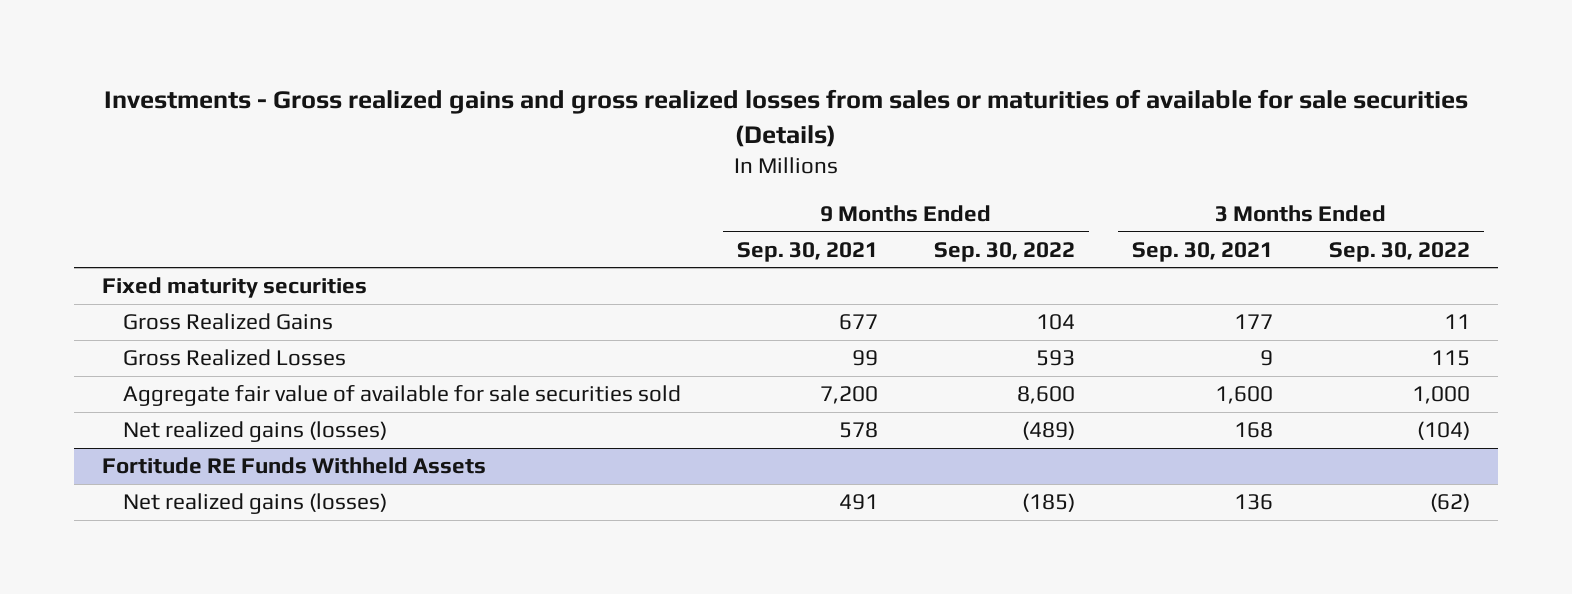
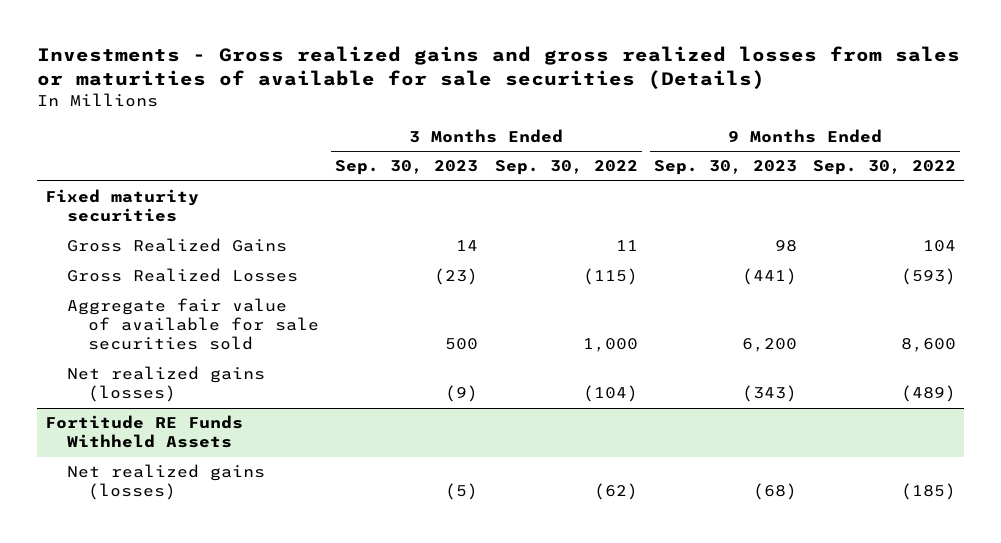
- | 9 Months Ended Sep. 30, 2021 | 9 Months Ended Sep. 30, 2022 | 3 Months Ended Sep. 30, 2021 | 3 Months Ended Sep. 30, 2022
+ | 3 Months Ended Sep. 30, 2023 | 3 Months Ended Sep. 30, 2022 | 9 Months Ended Sep. 30, 2023 | 9 Months Ended Sep. 30, 2022
- Gross Realized Losses | 99 | 593 | 9 | 115
+ Gross Realized Losses | (23) | (115) | (441) | (593)

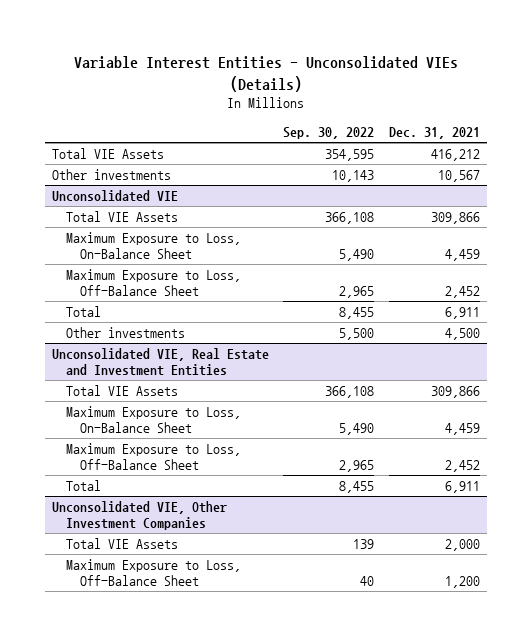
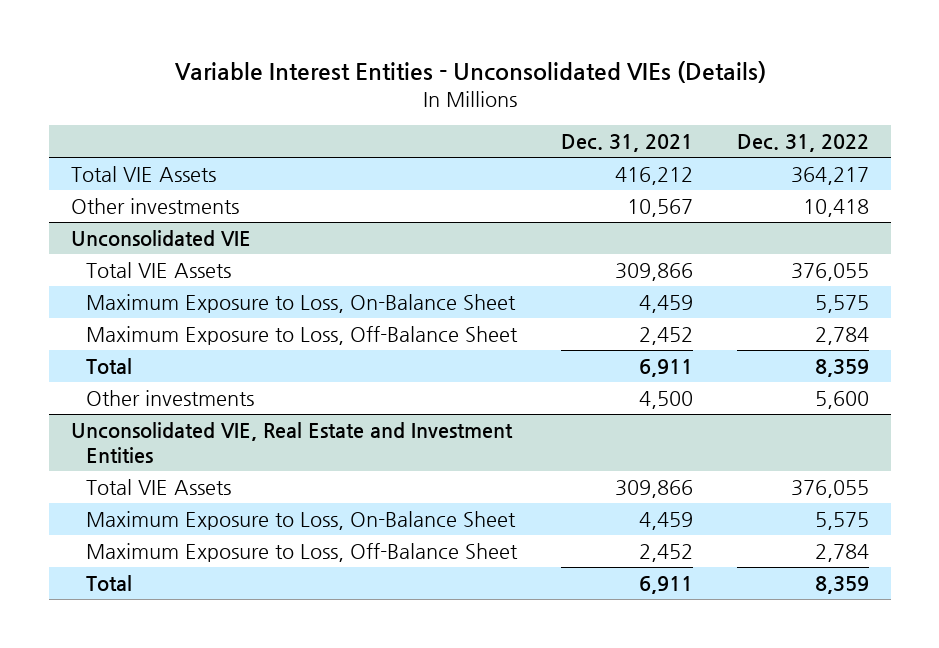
- | Sep. 30, 2022 | Dec. 31, 2021
+ | Dec. 31, 2021 | Dec. 31, 2022
- Unconsolidated VIE, Other Investment Companies
- Total VIE Assets | 139 | 2,000
- Maximum Exposure to Loss, Off-Balance Sheet | 40 | 1,200

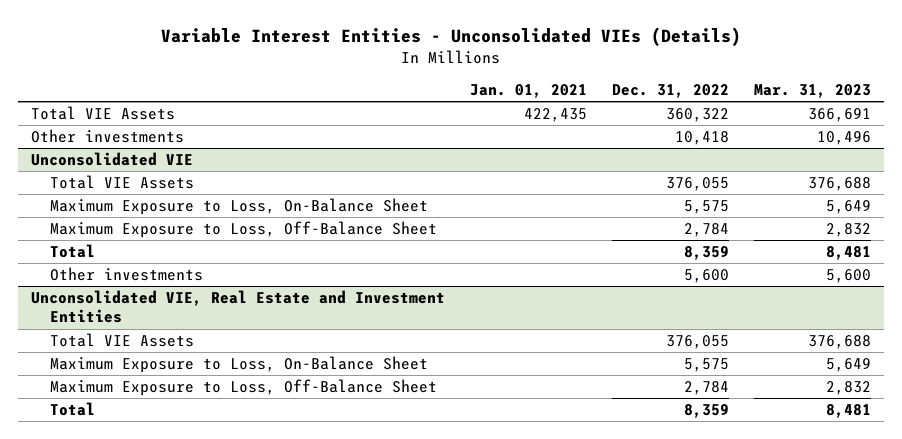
- | Dec. 31, 2021 | Dec. 31, 2022
+ | Jan. 01, 2021 | Dec. 31, 2022 | Mar. 31, 2023
- Total VIE Assets | 416,212 | 364,217
+ Total VIE Assets | 422,435 | 360,322 | 366,691

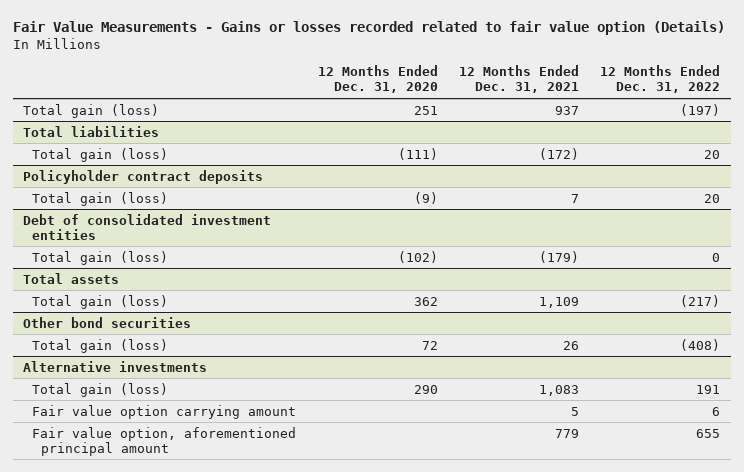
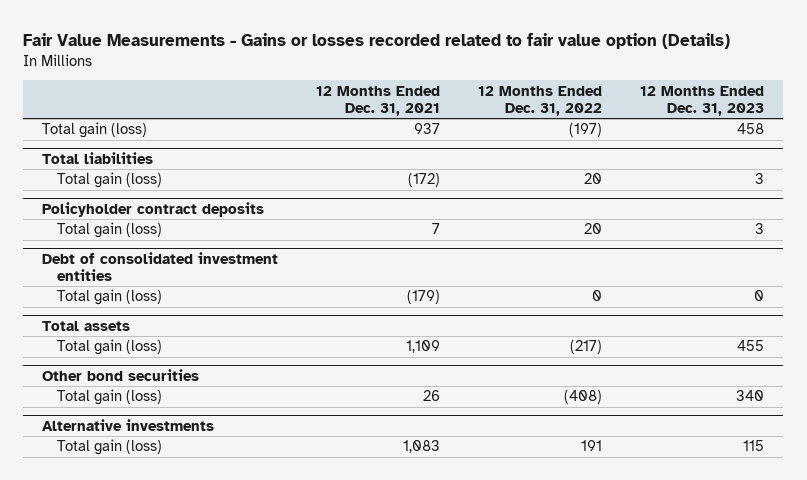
- | 12 Months Ended Dec. 31, 2020 | 12 Months Ended Dec. 31, 2021 | 12 Months Ended Dec. 31, 2022
+ | 12 Months Ended Dec. 31, 2021 | 12 Months Ended Dec. 31, 2022 | 12 Months Ended Dec. 31, 2023
@ Alternative investments
- Fair value option carrying amount | | 5 | 6
- Fair value option, aforementioned principal amount | | 779 | 655

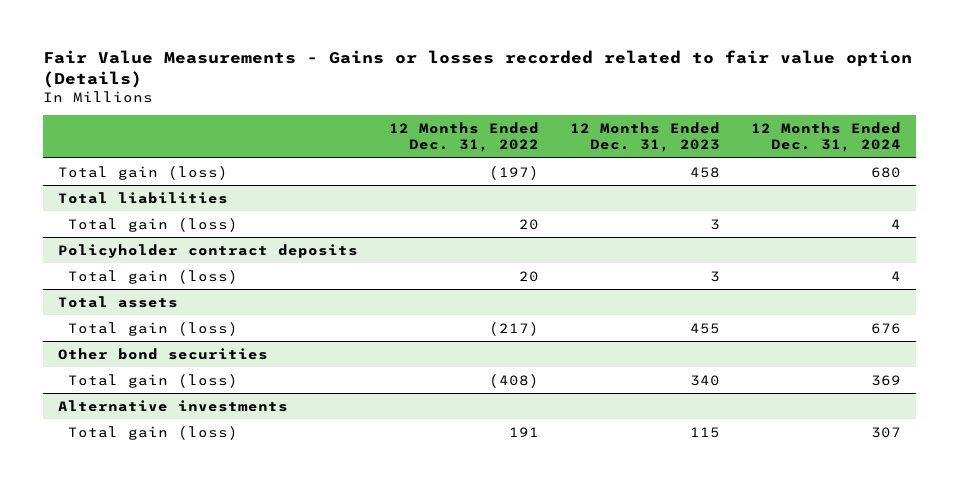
- | 12 Months Ended Dec. 31, 2021 | 12 Months Ended Dec. 31, 2022 | 12 Months Ended Dec. 31, 2023
+ | 12 Months Ended Dec. 31, 2022 | 12 Months Ended Dec. 31, 2023 | 12 Months Ended Dec. 31, 2024
- Debt of consolidated investment entities
- Total gain (loss) | (179) | 0 | 0

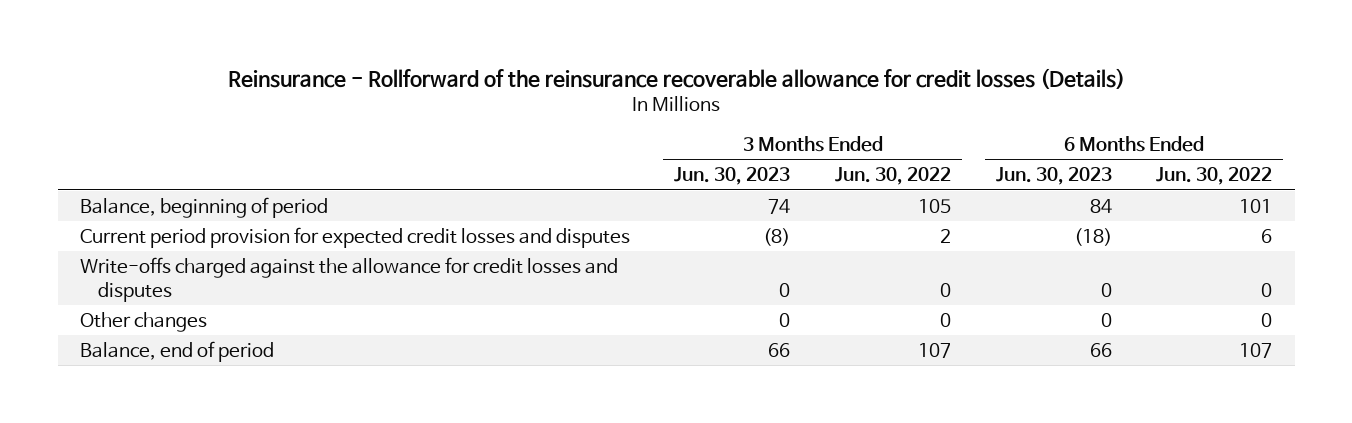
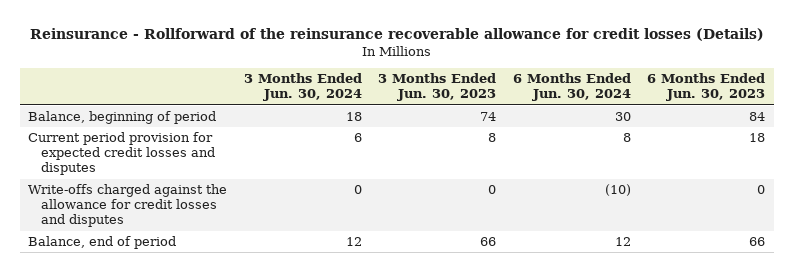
- | 3 Months Ended Jun. 30, 2023 | 3 Months Ended Jun. 30, 2022 | 6 Months Ended Jun. 30, 2023 | 6 Months Ended Jun. 30, 2022
+ | 3 Months Ended Jun. 30, 2024 | 3 Months Ended Jun. 30, 2023 | 6 Months Ended Jun. 30, 2024 | 6 Months Ended Jun. 30, 2023
- Current period provision for expected credit losses and disputes | (8) | 2 | (18) | 6
+ Current period provision for expected credit losses and disputes | 6 | 8 | 8 | 18
- Other changes | 0 | 0 | 0 | 0

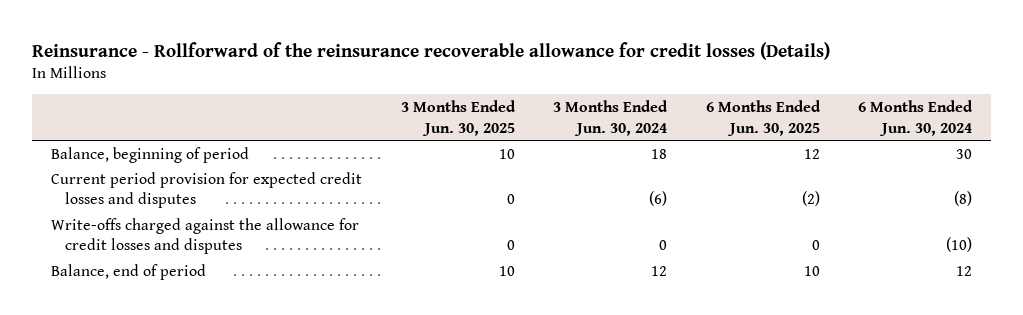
- | 3 Months Ended Jun. 30, 2024 | 3 Months Ended Jun. 30, 2023 | 6 Months Ended Jun. 30, 2024 | 6 Months Ended Jun. 30, 2023
+ | 3 Months Ended Jun. 30, 2025 | 3 Months Ended Jun. 30, 2024 | 6 Months Ended Jun. 30, 2025 | 6 Months Ended Jun. 30, 2024
- Current period provision for expected credit losses and disputes | 6 | 8 | 8 | 18
+ Current period provision for expected credit losses and disputes | 0 | (6) | (2) | (8)

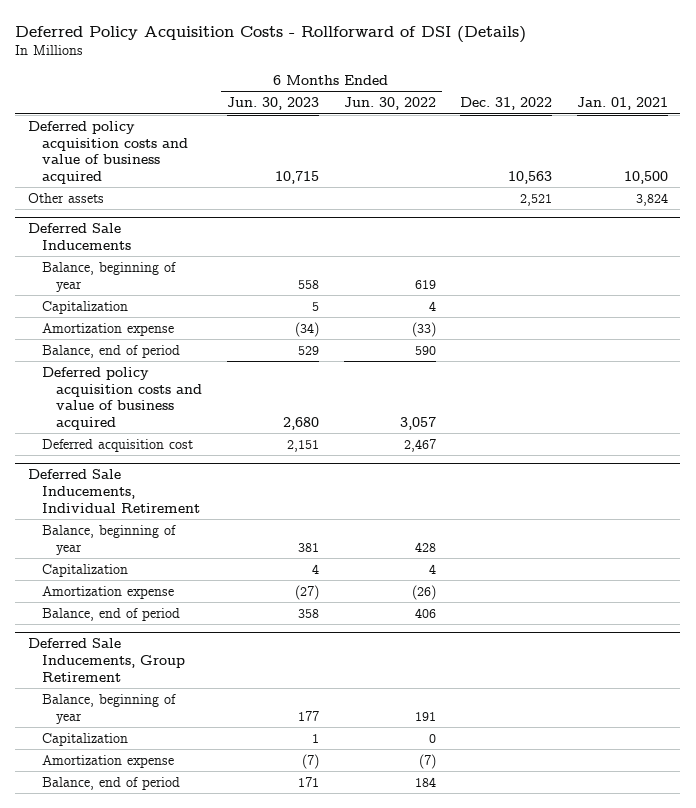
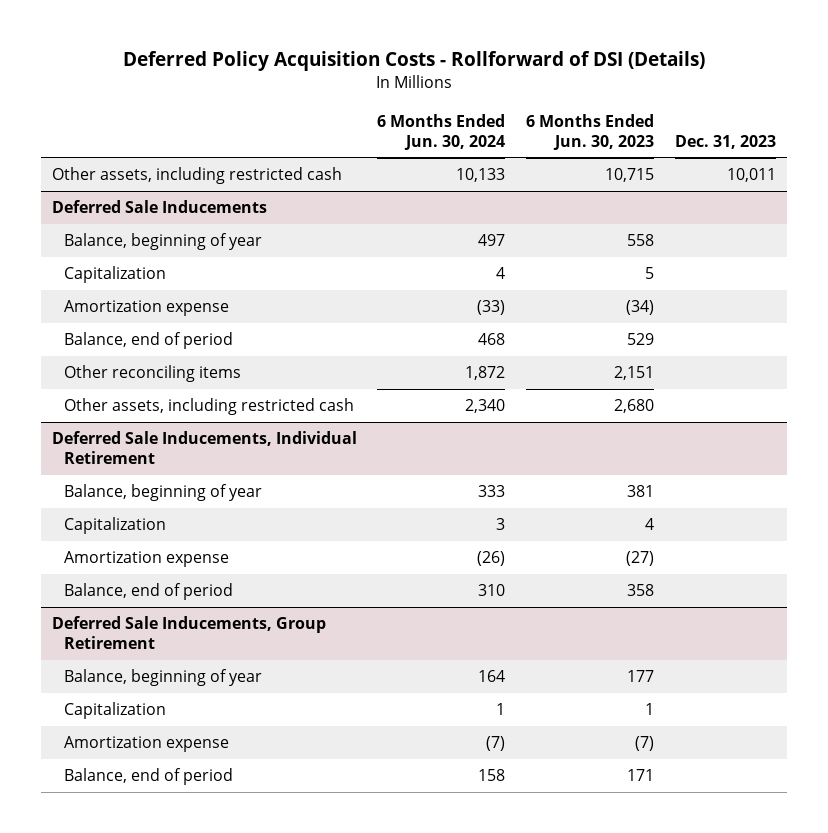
- | 6 Months Ended Jun. 30, 2023 | 6 Months Ended Jun. 30, 2022 | Dec. 31, 2022 | Jan. 01, 2021
+ | 6 Months Ended Jun. 30, 2024 | 6 Months Ended Jun. 30, 2023 | Dec. 31, 2023
- Deferred policy acquisition costs and value of business acquired | 10,715 | | 10,563 | 10,500
- Other assets | | | 2,521 | 3,824
+ Other assets, including restricted cash | 10,133 | 10,715 | 10,011
@ Deferred Sale Inducements
- Deferred policy acquisition costs and value of business acquired | 2,680 | 3,057 | |
- Deferred acquisition cost | 2,151 | 2,467 | |
+ Other reconciling items | 1,872 | 2,151 |
+ Other assets, including restricted cash | 2,340 | 2,680 |

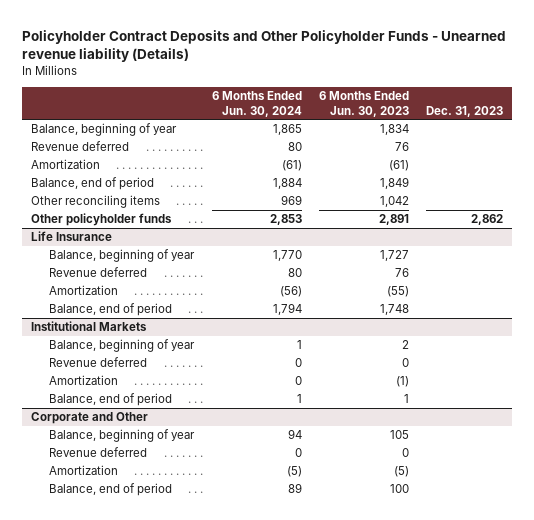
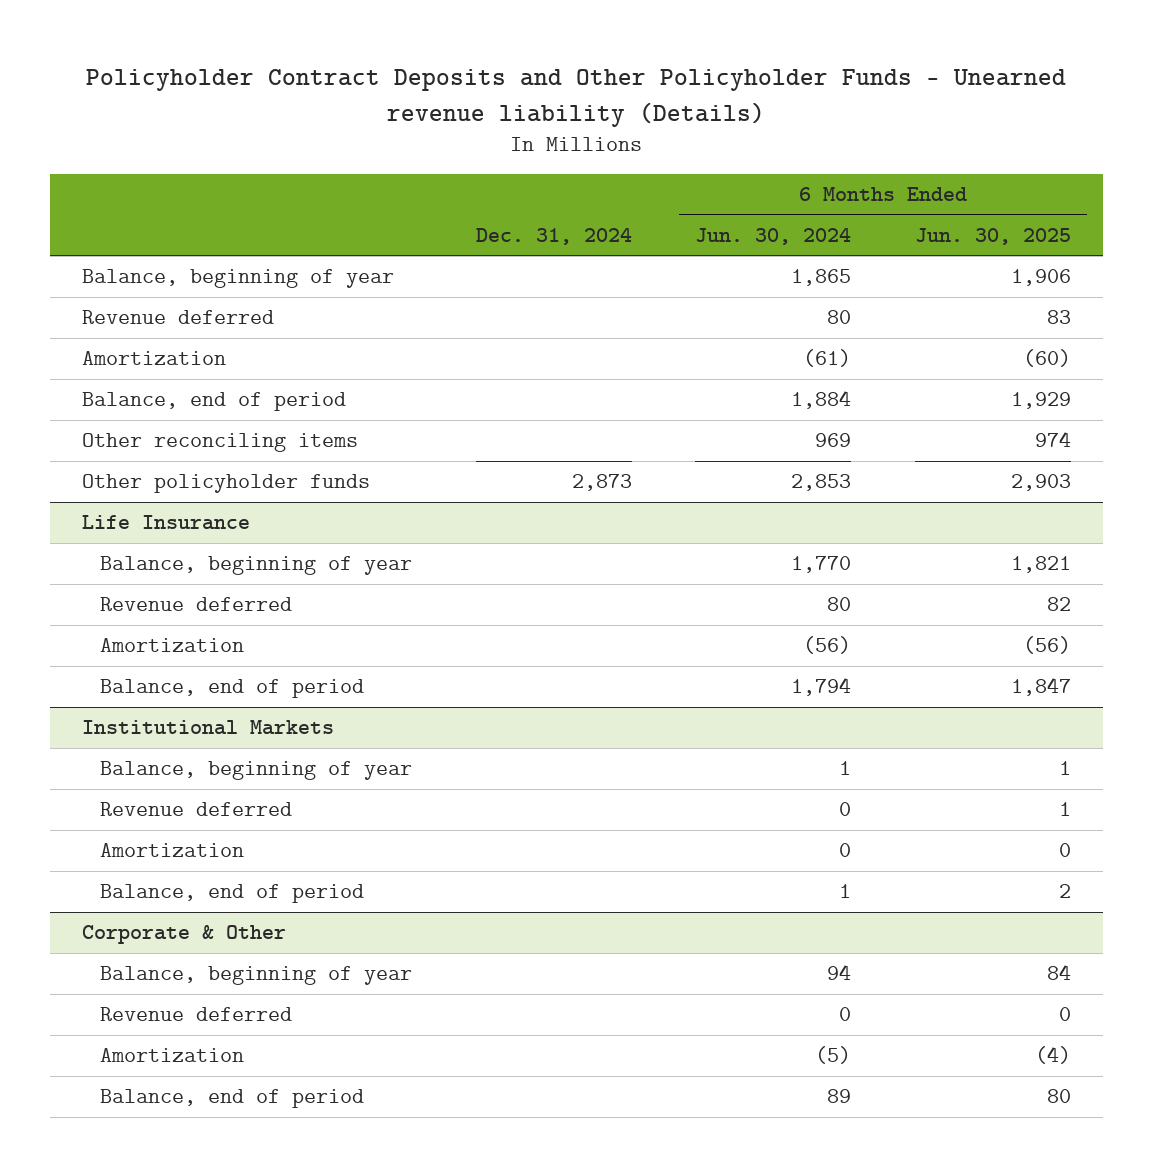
- | 6 Months Ended Jun. 30, 2024 | 6 Months Ended Jun. 30, 2023 | Dec. 31, 2023
+ | Dec. 31, 2024 | 6 Months Ended Jun. 30, 2024 | 6 Months Ended Jun. 30, 2025
- Corporate and Other
+ Corporate & Other

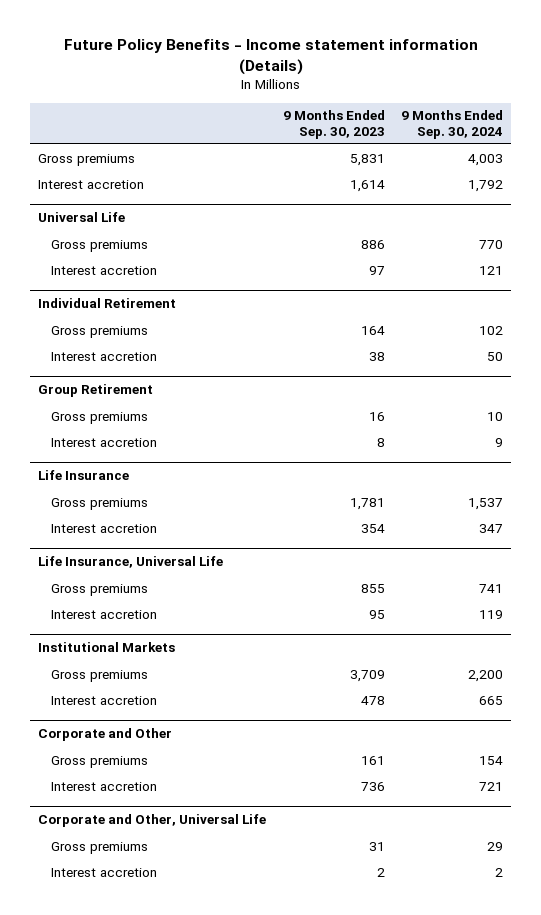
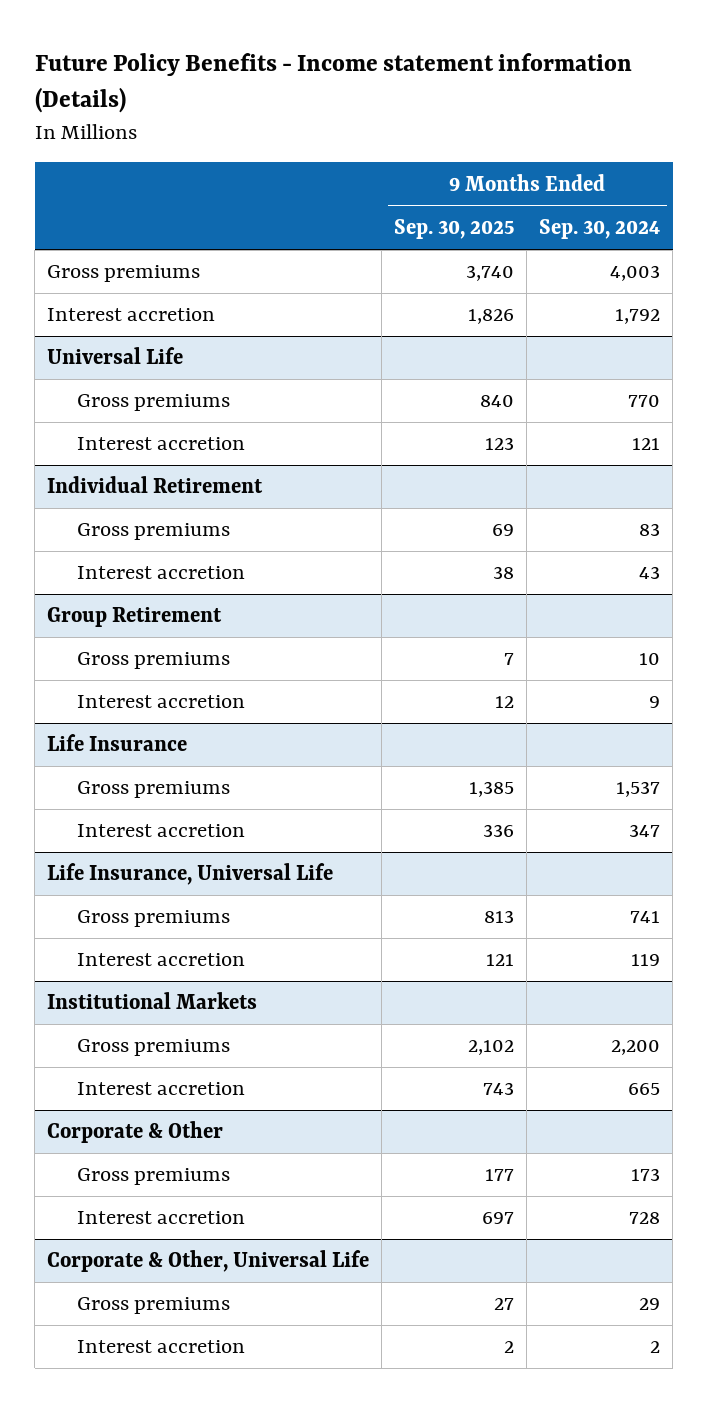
- | 9 Months Ended Sep. 30, 2023 | 9 Months Ended Sep. 30, 2024
+ | 9 Months Ended Sep. 30, 2025 | 9 Months Ended Sep. 30, 2024
@ Individual Retirement
- Gross premiums | 164 | 102
- Interest accretion | 38 | 50
+ Gross premiums | 69 | 83
+ Interest accretion | 38 | 43
- Corporate and Other
- Gross premiums | 161 | 154
- Interest accretion | 736 | 721
- Corporate and Other, Universal Life
+ Corporate & Other
+ Gross premiums | 177 | 173
+ Interest accretion | 697 | 728
+ Corporate & Other, Universal Life

